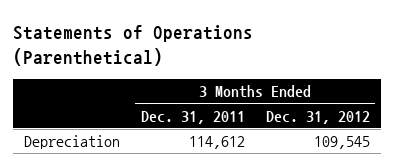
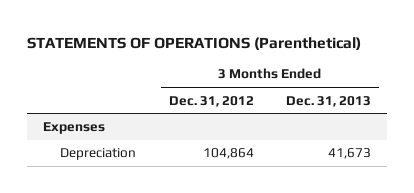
- Statements of Operations (Parenthetical)
+ STATEMENTS OF OPERATIONS (Parenthetical)
- | 3 Months Ended Dec. 31, 2011 | 3 Months Ended Dec. 31, 2012
+ | 3 Months Ended Dec. 31, 2012 | 3 Months Ended Dec. 31, 2013
- Depreciation | 114,612 | 109,545
+ Expenses
+ Depreciation | 104,864 | 41,673

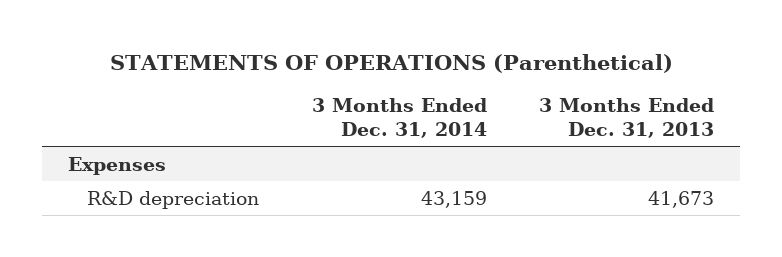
- | 3 Months Ended Dec. 31, 2012 | 3 Months Ended Dec. 31, 2013
+ | 3 Months Ended Dec. 31, 2014 | 3 Months Ended Dec. 31, 2013
- Depreciation | 104,864 | 41,673
+ R&D depreciation | 43,159 | 41,673

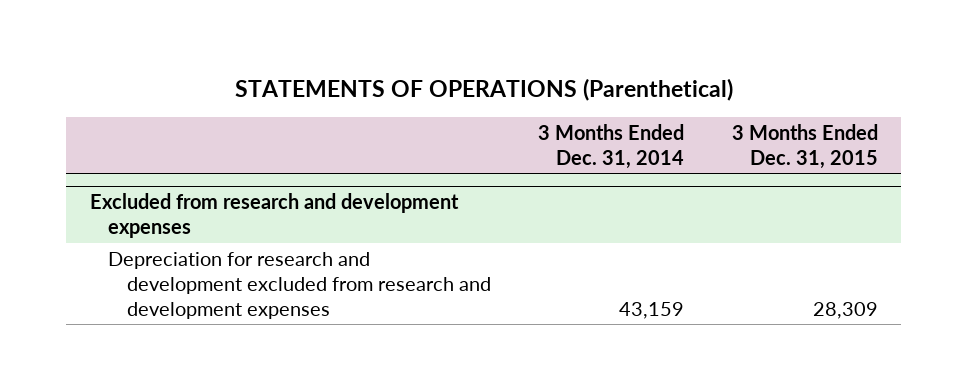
- | 3 Months Ended Dec. 31, 2014 | 3 Months Ended Dec. 31, 2013
+ | 3 Months Ended Dec. 31, 2014 | 3 Months Ended Dec. 31, 2015
- Expenses
- R&D depreciation | 43,159 | 41,673
+ Excluded from research and development expenses
+ Depreciation for research and development excluded from research and development expenses | 43,159 | 28,309

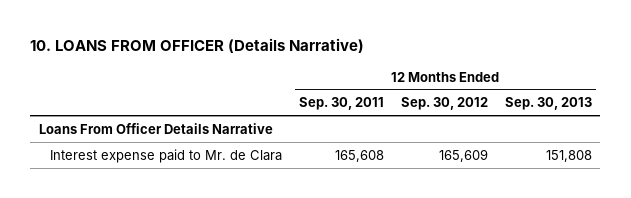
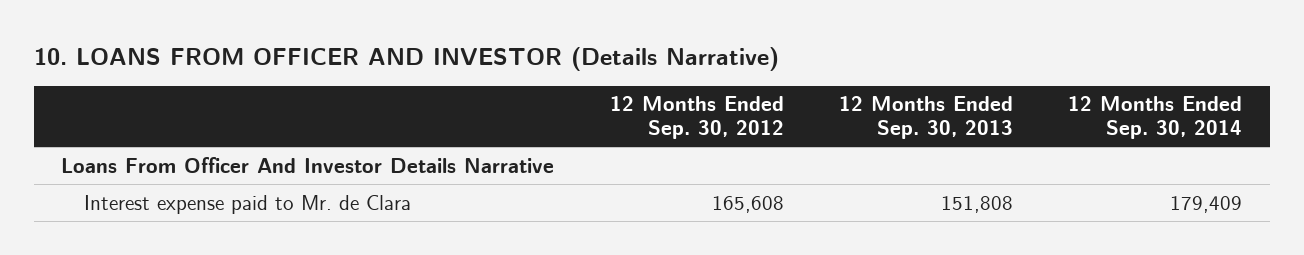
- 10. LOANS FROM OFFICER (Details Narrative)
+ 10. LOANS FROM OFFICER AND INVESTOR (Details Narrative)
- | 12 Months Ended Sep. 30, 2011 | 12 Months Ended Sep. 30, 2012 | 12 Months Ended Sep. 30, 2013
+ | 12 Months Ended Sep. 30, 2012 | 12 Months Ended Sep. 30, 2013 | 12 Months Ended Sep. 30, 2014
- Loans From Officer Details Narrative
- Interest expense paid to Mr. de Clara | 165,608 | 165,609 | 151,808
+ Loans From Officer And Investor Details Narrative
+ Interest expense paid to Mr. de Clara | 165,608 | 151,808 | 179,409

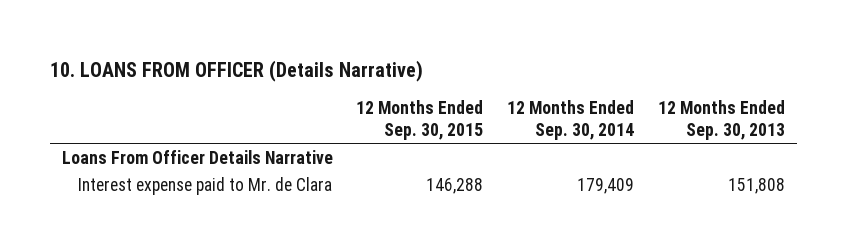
- 10. LOANS FROM OFFICER AND INVESTOR (Details Narrative)
+ 10. LOANS FROM OFFICER (Details Narrative)
- | 12 Months Ended Sep. 30, 2012 | 12 Months Ended Sep. 30, 2013 | 12 Months Ended Sep. 30, 2014
+ | 12 Months Ended Sep. 30, 2015 | 12 Months Ended Sep. 30, 2014 | 12 Months Ended Sep. 30, 2013
- Loans From Officer And Investor Details Narrative
+ Loans From Officer Details Narrative

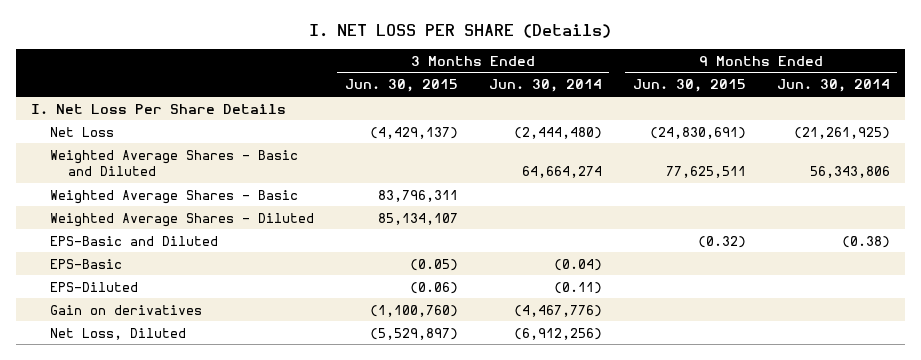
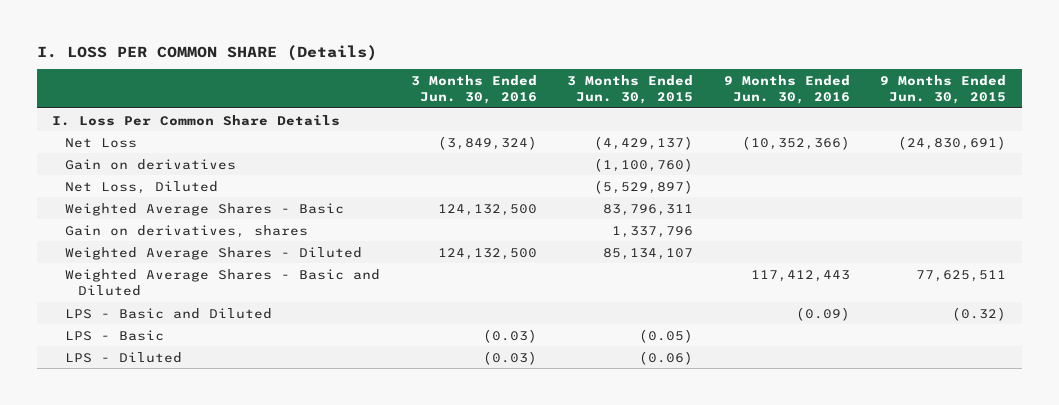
- I. NET LOSS PER SHARE (Details)
+ I. LOSS PER COMMON SHARE (Details)
- | 3 Months Ended Jun. 30, 2015 | 3 Months Ended Jun. 30, 2014 | 9 Months Ended Jun. 30, 2015 | 9 Months Ended Jun. 30, 2014
+ | 3 Months Ended Jun. 30, 2016 | 3 Months Ended Jun. 30, 2015 | 9 Months Ended Jun. 30, 2016 | 9 Months Ended Jun. 30, 2015
- I. Net Loss Per Share Details
+ I. Loss Per Common Share Details
- EPS-Basic and Diluted | | | (0.32) | (0.38)
- EPS-Basic | (0.05) | (0.04) | |
- EPS-Diluted | (0.06) | (0.11) | |
moved down: Weighted Average Shares - Basic | 124,132,500 | 83,796,311 | |
+ Gain on derivatives, shares | | 1,337,796 | |
moved down: Weighted Average Shares - Diluted | 124,132,500 | 85,134,107 | |
moved down: Weighted Average Shares - Basic and Diluted | | | 117,412,443 | 77,625,511
+ LPS - Basic and Diluted | | | (0.09) | (0.32)
+ LPS - Basic | (0.03) | (0.05) | |
+ LPS - Diluted | (0.03) | (0.06) | |

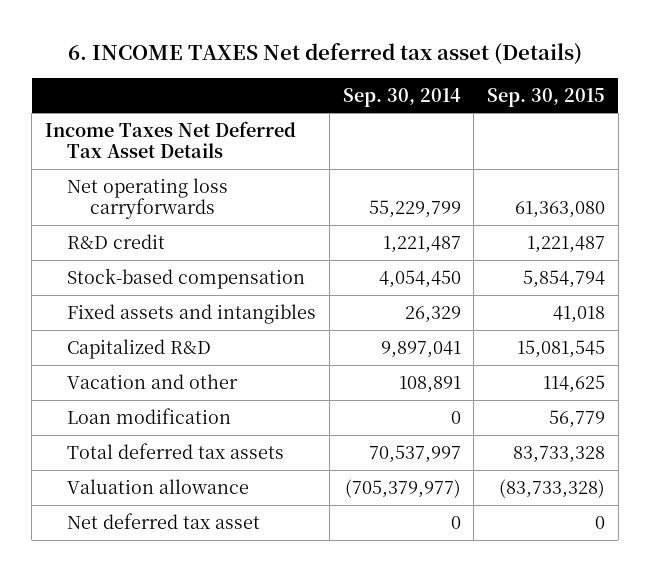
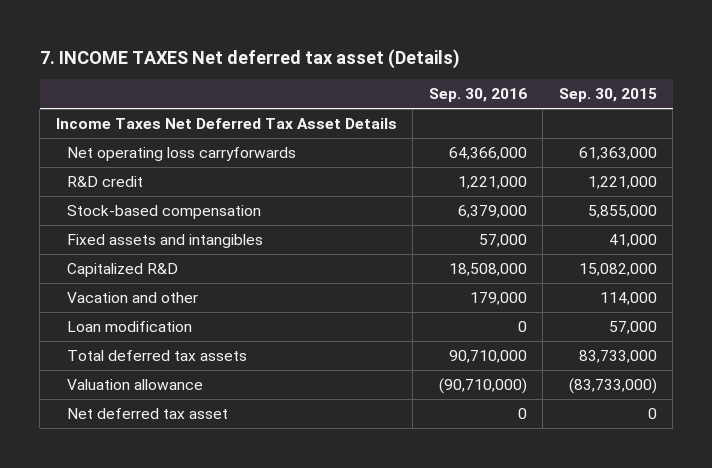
- 6. INCOME TAXES Net deferred tax asset (Details)
+ 7. INCOME TAXES Net deferred tax asset (Details)
- | Sep. 30, 2014 | Sep. 30, 2015
+ | Sep. 30, 2016 | Sep. 30, 2015
- Net operating loss carryforwards | 55,229,799 | 61,363,080
- R&D credit | 1,221,487 | 1,221,487
- Stock-based compensation | 4,054,450 | 5,854,794
- Fixed assets and intangibles | 26,329 | 41,018
- Capitalized R&D | 9,897,041 | 15,081,545
- Vacation and other | 108,891 | 114,625
- Loan modification | 0 | 56,779
- Total deferred tax assets | 70,537,997 | 83,733,328
- Valuation allowance | (705,379,977) | (83,733,328)
+ Net operating loss carryforwards | 64,366,000 | 61,363,000
+ R&D credit | 1,221,000 | 1,221,000
+ Stock-based compensation | 6,379,000 | 5,855,000
+ Fixed assets and intangibles | 57,000 | 41,000
+ Capitalized R&D | 18,508,000 | 15,082,000
+ Vacation and other | 179,000 | 114,000
+ Loan modification | 0 | 57,000
+ Total deferred tax assets | 90,710,000 | 83,733,000
+ Valuation allowance | (90,710,000) | (83,733,000)

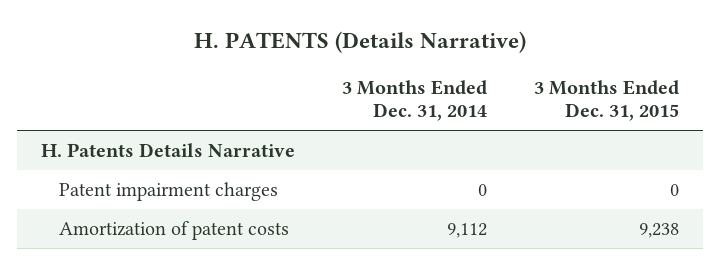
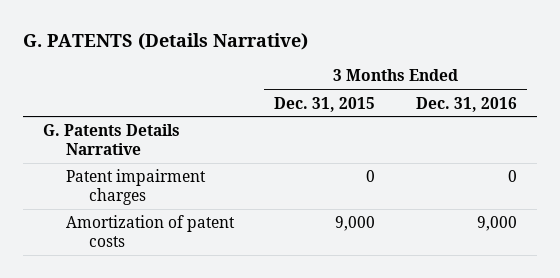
- H. PATENTS (Details Narrative)
+ G. PATENTS (Details Narrative)
- | 3 Months Ended Dec. 31, 2014 | 3 Months Ended Dec. 31, 2015
+ | 3 Months Ended Dec. 31, 2015 | 3 Months Ended Dec. 31, 2016
- H. Patents Details Narrative
+ G. Patents Details Narrative
- Amortization of patent costs | 9,112 | 9,238
+ Amortization of patent costs | 9,000 | 9,000

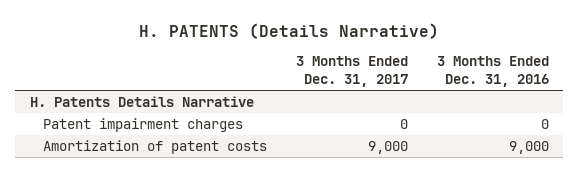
- G. PATENTS (Details Narrative)
+ H. PATENTS (Details Narrative)
- | 3 Months Ended Dec. 31, 2015 | 3 Months Ended Dec. 31, 2016
+ | 3 Months Ended Dec. 31, 2017 | 3 Months Ended Dec. 31, 2016
- G. Patents Details Narrative
+ H. Patents Details Narrative

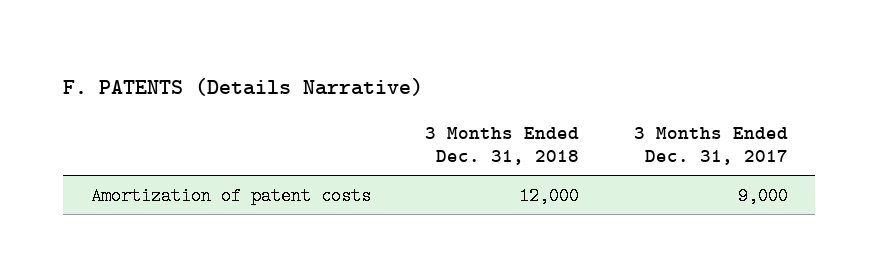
- H. PATENTS (Details Narrative)
+ F. PATENTS (Details Narrative)
- | 3 Months Ended Dec. 31, 2017 | 3 Months Ended Dec. 31, 2016
+ | 3 Months Ended Dec. 31, 2018 | 3 Months Ended Dec. 31, 2017
- H. Patents Details Narrative
- Patent impairment charges | 0 | 0

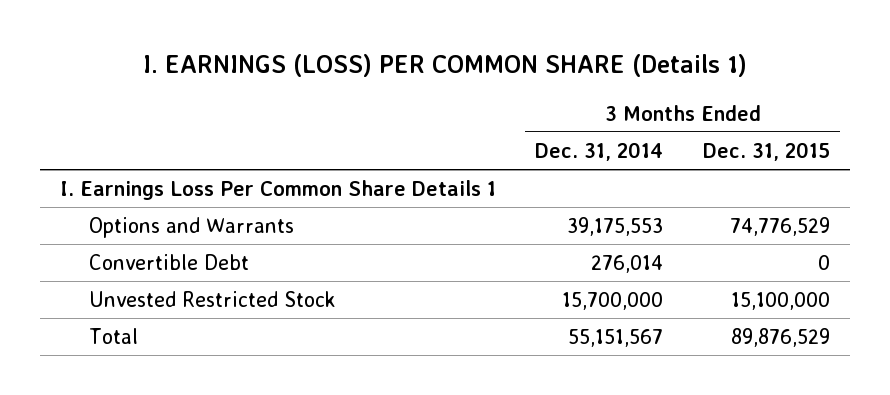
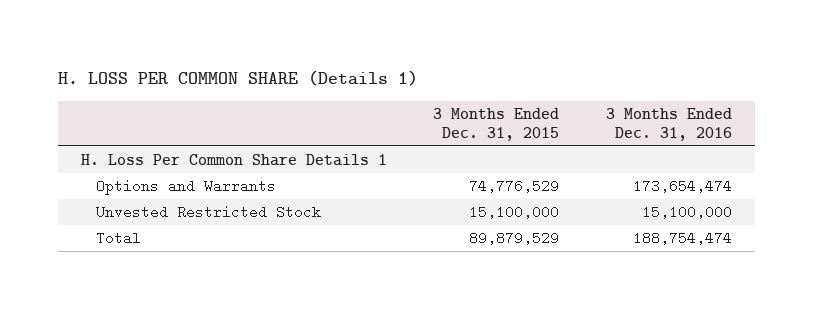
- I. EARNINGS (LOSS) PER COMMON SHARE (Details 1)
+ H. LOSS PER COMMON SHARE (Details 1)
- | 3 Months Ended Dec. 31, 2014 | 3 Months Ended Dec. 31, 2015
+ | 3 Months Ended Dec. 31, 2015 | 3 Months Ended Dec. 31, 2016
- I. Earnings Loss Per Common Share Details 1
+ H. Loss Per Common Share Details 1
- Convertible Debt | 276,014 | 0
- Total | 55,151,567 | 89,876,529
+ Total | 89,879,529 | 188,754,474

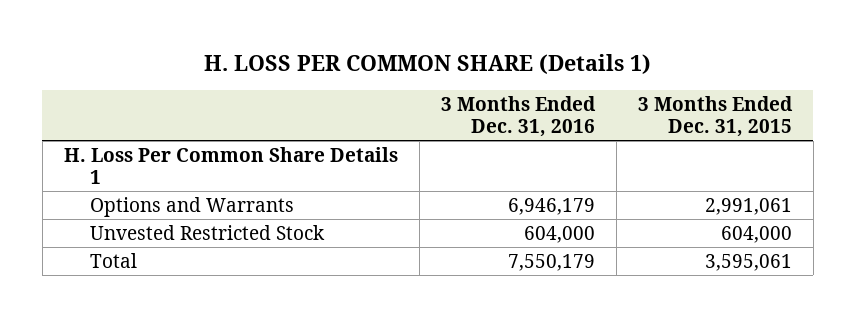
- | 3 Months Ended Dec. 31, 2015 | 3 Months Ended Dec. 31, 2016
+ | 3 Months Ended Dec. 31, 2016 | 3 Months Ended Dec. 31, 2015
- Options and Warrants | 74,776,529 | 173,654,474
- Unvested Restricted Stock | 15,100,000 | 15,100,000
- Total | 89,879,529 | 188,754,474
+ Options and Warrants | 6,946,179 | 2,991,061
+ Unvested Restricted Stock | 604,000 | 604,000
+ Total | 7,550,179 | 3,595,061

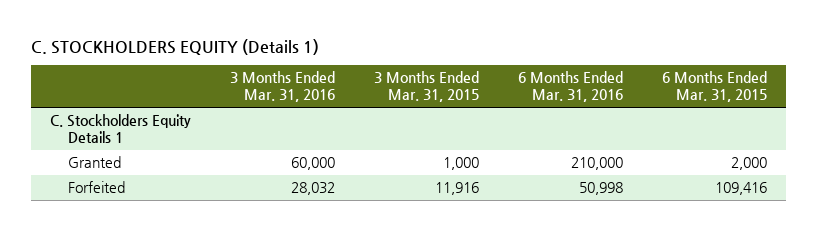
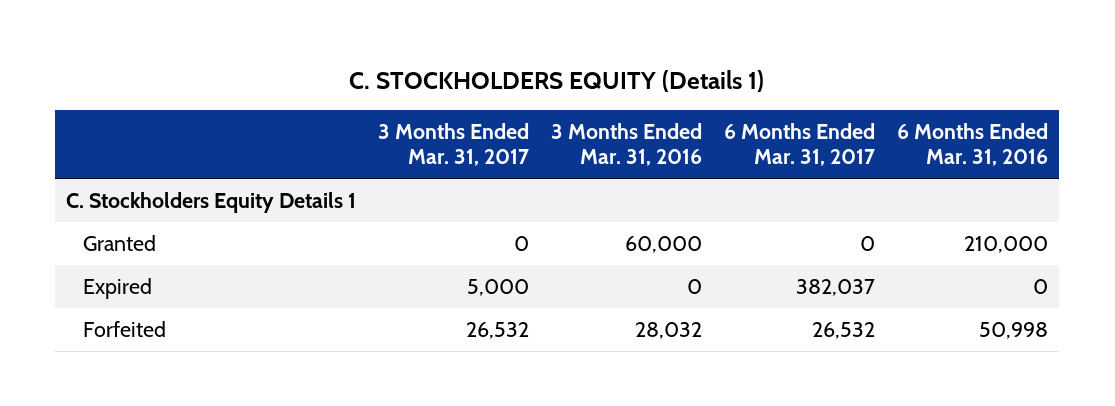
- | 3 Months Ended Mar. 31, 2016 | 3 Months Ended Mar. 31, 2015 | 6 Months Ended Mar. 31, 2016 | 6 Months Ended Mar. 31, 2015
+ | 3 Months Ended Mar. 31, 2017 | 3 Months Ended Mar. 31, 2016 | 6 Months Ended Mar. 31, 2017 | 6 Months Ended Mar. 31, 2016
+ Expired | 5,000 | 0 | 382,037 | 0

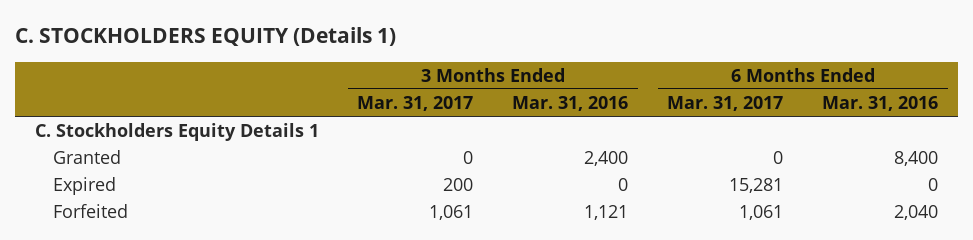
- Granted | 0 | 60,000 | 0 | 210,000
- Expired | 5,000 | 0 | 382,037 | 0
- Forfeited | 26,532 | 28,032 | 26,532 | 50,998
+ Granted | 0 | 2,400 | 0 | 8,400
+ Expired | 200 | 0 | 15,281 | 0
+ Forfeited | 1,061 | 1,121 | 1,061 | 2,040

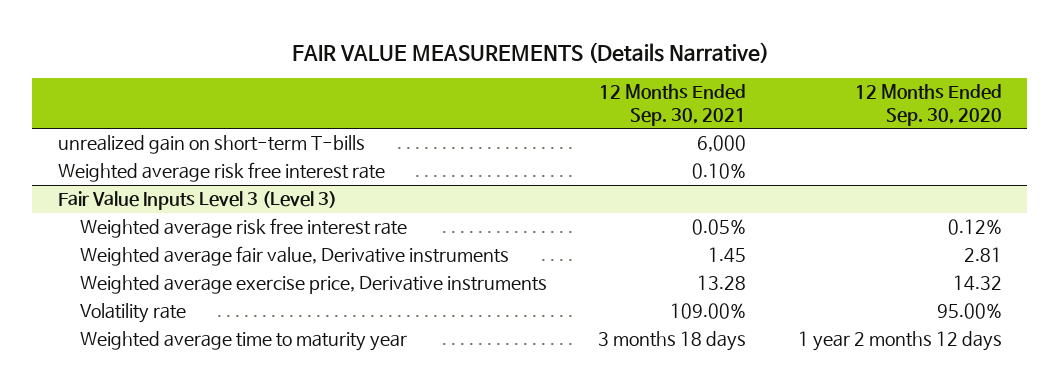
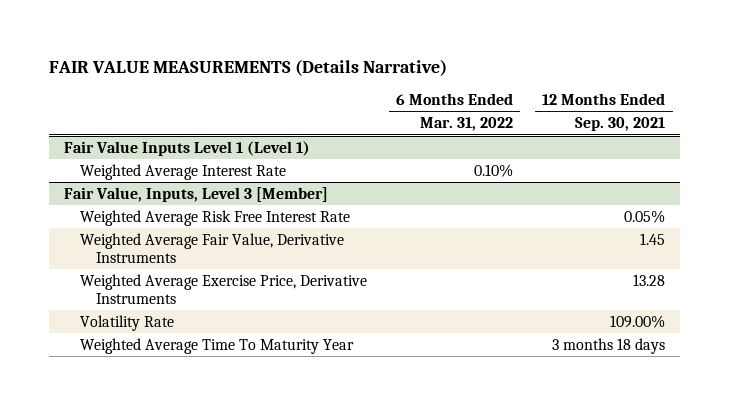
- | 12 Months Ended Sep. 30, 2021 | 12 Months Ended Sep. 30, 2020
+ | 6 Months Ended Mar. 31, 2022 | 12 Months Ended Sep. 30, 2021
- unrealized gain on short-term T-bills | 6,000 |
- Weighted average risk free interest rate | 0.10% |
- Fair Value Inputs Level 3 (Level 3)
- Weighted average risk free interest rate | 0.05% | 0.12%
- Weighted average fair value, Derivative instruments | 1.45 | 2.81
- Weighted average exercise price, Derivative instruments | 13.28 | 14.32
- Volatility rate | 109.00% | 95.00%
- Weighted average time to maturity year | 3 months 18 days | 1 year 2 months 12 days
+ Fair Value Inputs Level 1 (Level 1)
+ Weighted Average Interest Rate | 0.10% |
+ Fair Value, Inputs, Level 3 [Member]
+ Weighted Average Risk Free Interest Rate | | 0.05%
+ Weighted Average Fair Value, Derivative Instruments | | 1.45
+ Weighted Average Exercise Price, Derivative Instruments | | 13.28
+ Volatility Rate | | 109.00%
+ Weighted Average Time To Maturity Year | | 3 months 18 days

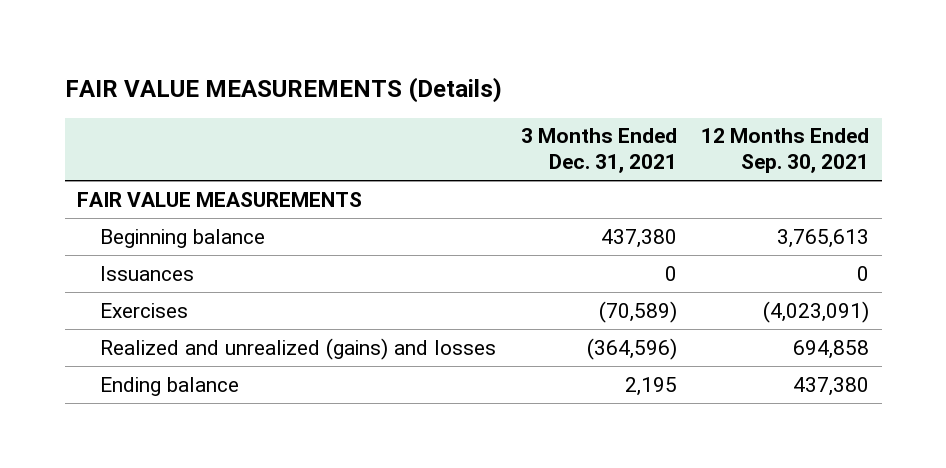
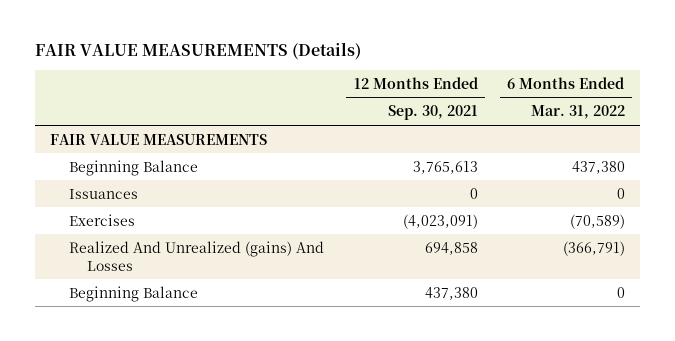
- | 3 Months Ended Dec. 31, 2021 | 12 Months Ended Sep. 30, 2021
+ | 12 Months Ended Sep. 30, 2021 | 6 Months Ended Mar. 31, 2022
- Beginning balance | 437,380 | 3,765,613
+ Beginning Balance | 3,765,613 | 437,380
- Realized and unrealized (gains) and losses | (364,596) | 694,858
- Ending balance | 2,195 | 437,380
+ Realized And Unrealized (gains) And Losses | 694,858 | (366,791)
+ Beginning Balance | 437,380 | 0

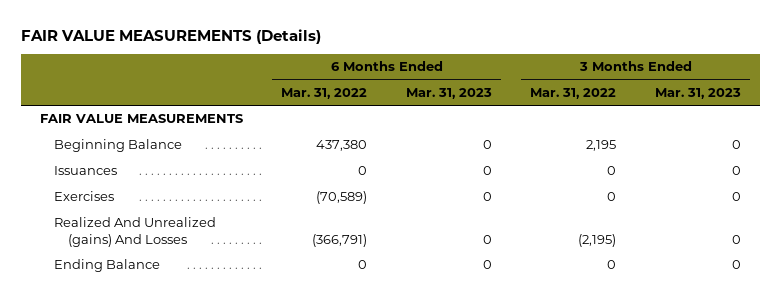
- | 12 Months Ended Sep. 30, 2021 | 6 Months Ended Mar. 31, 2022
+ | 6 Months Ended Mar. 31, 2022 | 6 Months Ended Mar. 31, 2023 | 3 Months Ended Mar. 31, 2022 | 3 Months Ended Mar. 31, 2023
- Beginning Balance | 437,380 | 0
+ Ending Balance | 0 | 0 | 0 | 0

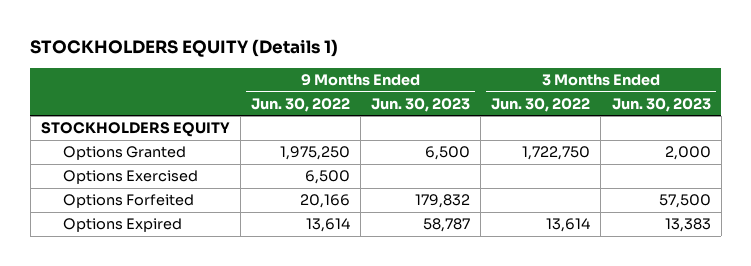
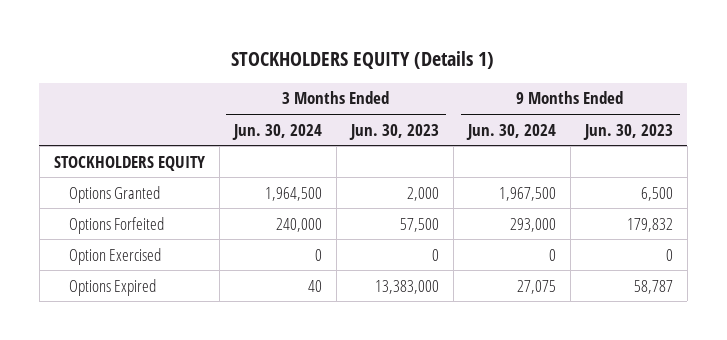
- | 9 Months Ended Jun. 30, 2022 | 9 Months Ended Jun. 30, 2023 | 3 Months Ended Jun. 30, 2022 | 3 Months Ended Jun. 30, 2023
+ | 3 Months Ended Jun. 30, 2024 | 3 Months Ended Jun. 30, 2023 | 9 Months Ended Jun. 30, 2024 | 9 Months Ended Jun. 30, 2023
- Options Exercised | 6,500 | | |
- Options Expired | 13,614 | 58,787 | 13,614 | 13,383
+ Option Exercised | 0 | 0 | 0 | 0
+ Options Expired | 40 | 13,383,000 | 27,075 | 58,787

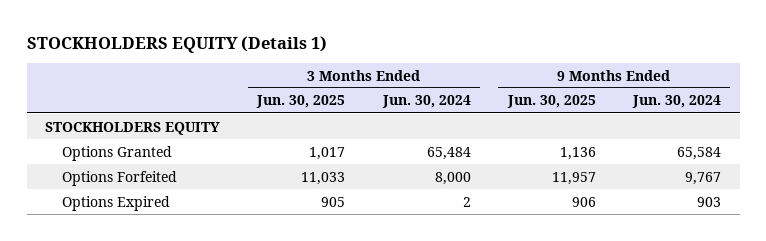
- | 3 Months Ended Jun. 30, 2024 | 3 Months Ended Jun. 30, 2023 | 9 Months Ended Jun. 30, 2024 | 9 Months Ended Jun. 30, 2023
+ | 3 Months Ended Jun. 30, 2025 | 3 Months Ended Jun. 30, 2024 | 9 Months Ended Jun. 30, 2025 | 9 Months Ended Jun. 30, 2024
- Options Granted | 1,964,500 | 2,000 | 1,967,500 | 6,500
- Options Forfeited | 240,000 | 57,500 | 293,000 | 179,832
- Option Exercised | 0 | 0 | 0 | 0
- Options Expired | 40 | 13,383,000 | 27,075 | 58,787
+ Options Granted | 1,017 | 65,484 | 1,136 | 65,584
+ Options Forfeited | 11,033 | 8,000 | 11,957 | 9,767
+ Options Expired | 905 | 2 | 906 | 903

